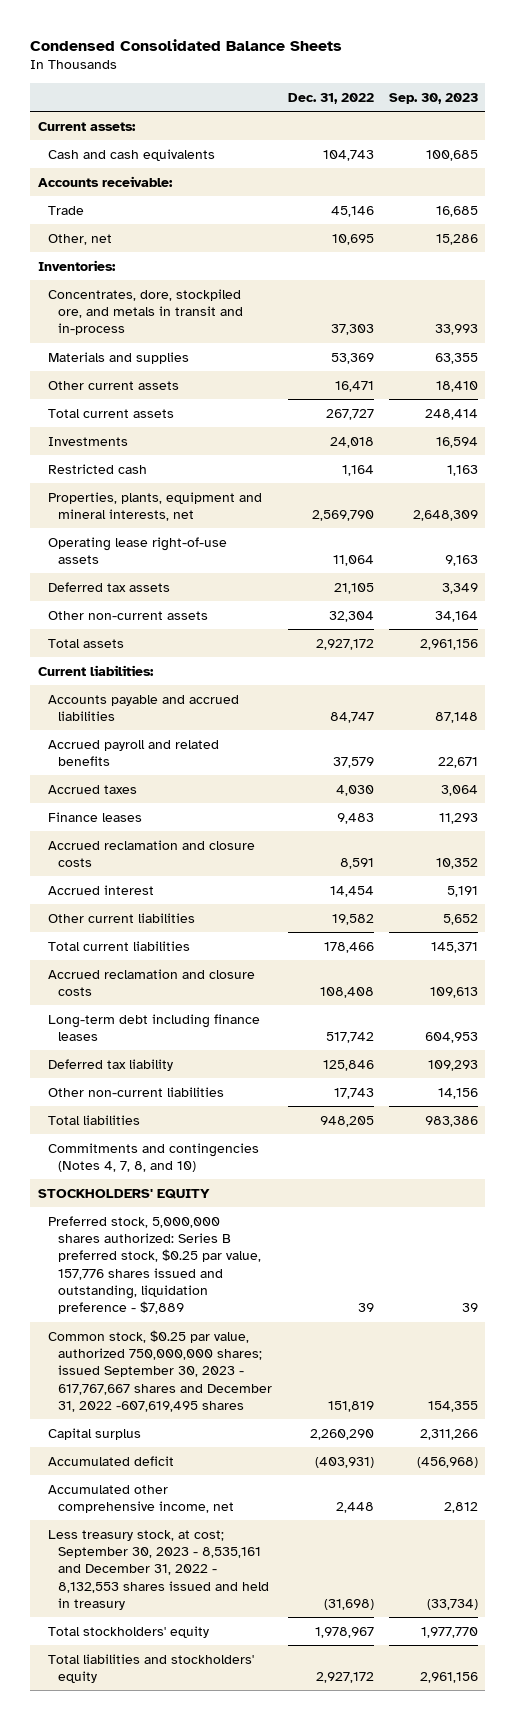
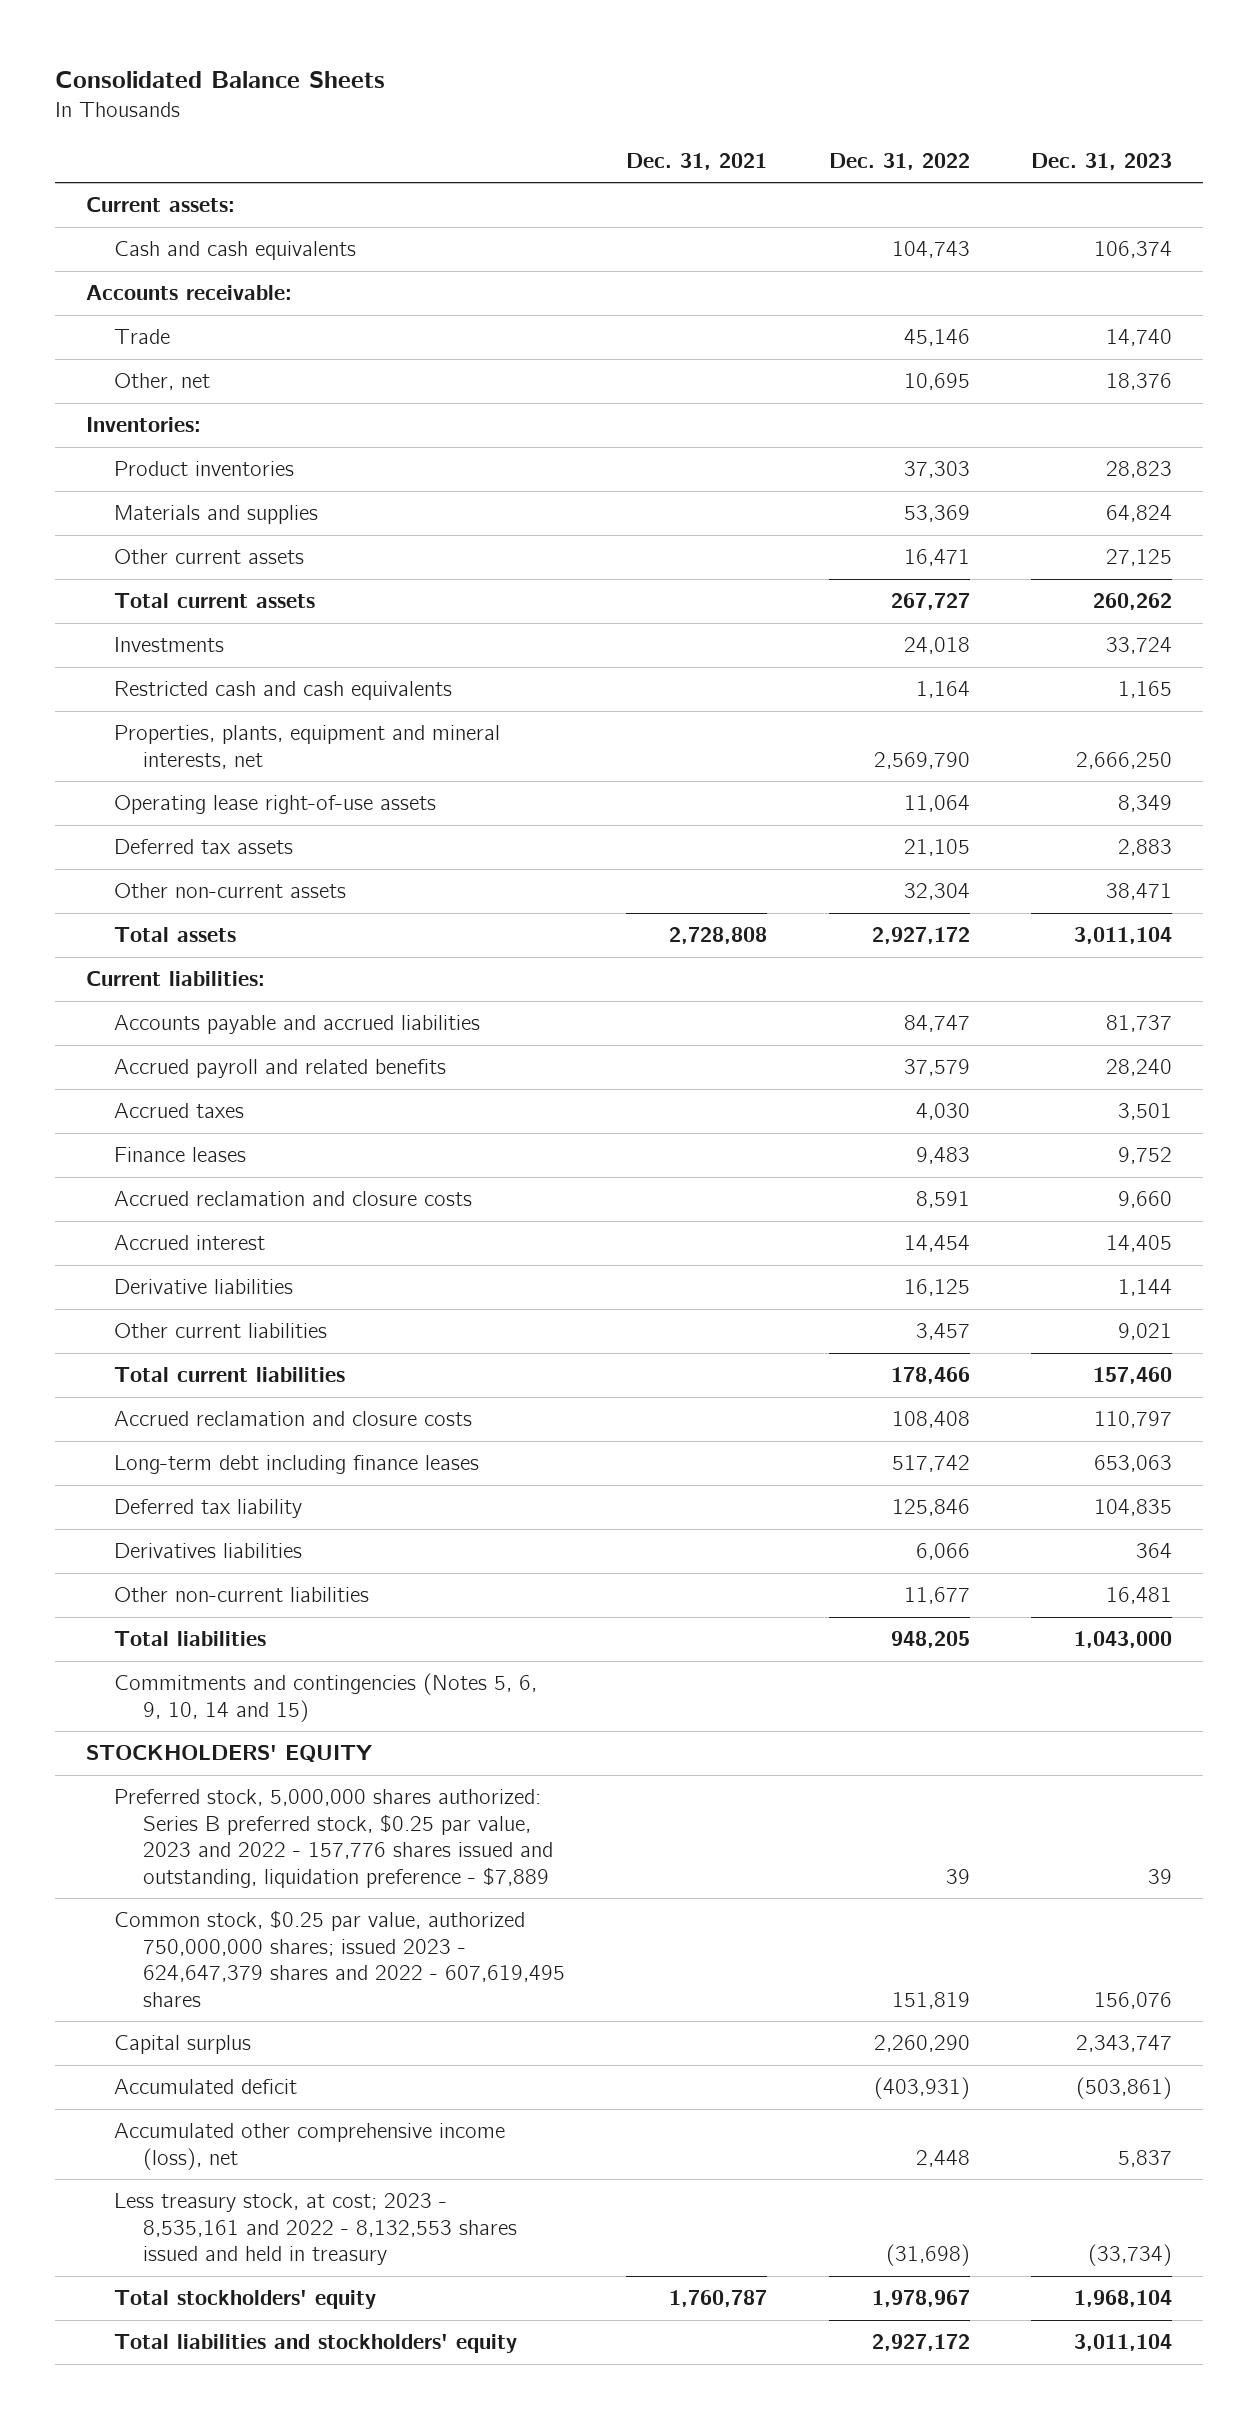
- Condensed Consolidated Balance Sheets
+ Consolidated Balance Sheets
- | Dec. 31, 2022 | Sep. 30, 2023
+ | Dec. 31, 2021 | Dec. 31, 2022 | Dec. 31, 2023
- Concentrates, dore, stockpiled ore, and metals in transit and in-process | 37,303 | 33,993
+ Product inventories | | 37,303 | 28,823
- Restricted cash | 1,164 | 1,163
+ Restricted cash and cash equivalents | | 1,164 | 1,165
- Other current liabilities | 19,582 | 5,652
+ Derivative liabilities | | 16,125 | 1,144
+ Other current liabilities | | 3,457 | 9,021
- Other non-current liabilities | 17,743 | 14,156
+ Derivatives liabilities | | 6,066 | 364
+ Other non-current liabilities | | 11,677 | 16,481
- Commitments and contingencies (Notes 4, 7, 8, and 10)
+ Commitments and contingencies (Notes 5, 6, 9, 10, 14 and 15)
- Preferred stock, 5,000,000 shares authorized: Series B preferred stock, $0.25 par value, 157,776 shares issued and outstanding, liquidation preference - $7,889 | 39 | 39
- Common stock, $0.25 par value, authorized 750,000,000 shares; issued September 30, 2023 - 617,767,667 shares and December 31, 2022 -607,619,495 shares | 151,819 | 154,355
+ Preferred stock, 5,000,000 shares authorized: Series B preferred stock, $0.25 par value, 2023 and 2022 - 157,776 shares issued and outstanding, liquidation preference - $7,889 | | 39 | 39
+ Common stock, $0.25 par value, authorized 750,000,000 shares; issued 2023 - 624,647,379 shares and 2022 - 607,619,495 shares | | 151,819 | 156,076
- Accumulated other comprehensive income, net | 2,448 | 2,812
- Less treasury stock, at cost; September 30, 2023 - 8,535,161 and December 31, 2022 - 8,132,553 shares issued and held in treasury | (31,698) | (33,734)
+ Accumulated other comprehensive income (loss), net | | 2,448 | 5,837
+ Less treasury stock, at cost; 2023 - 8,535,161 and 2022 - 8,132,553 shares issued and held in treasury | | (31,698) | (33,734)

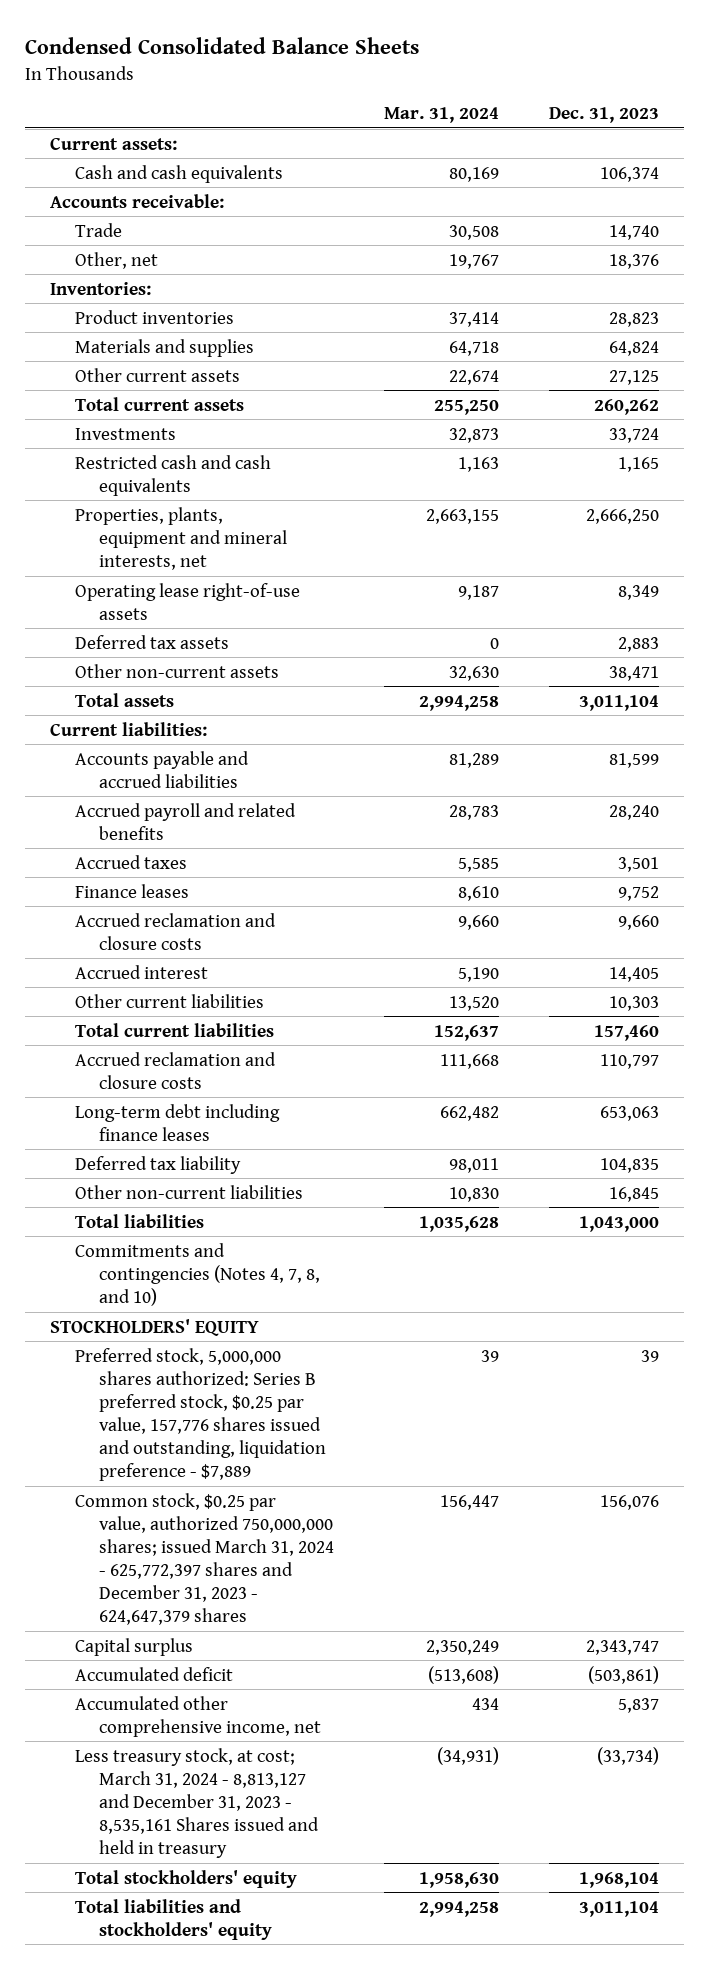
- Consolidated Balance Sheets
+ Condensed Consolidated Balance Sheets
- | Dec. 31, 2021 | Dec. 31, 2022 | Dec. 31, 2023
+ | Mar. 31, 2024 | Dec. 31, 2023
- Accounts payable and accrued liabilities | | 84,747 | 81,737
+ Accounts payable and accrued liabilities | 81,289 | 81,599
- Derivative liabilities | | 16,125 | 1,144
- Other current liabilities | | 3,457 | 9,021
+ Other current liabilities | 13,520 | 10,303
- Derivatives liabilities | | 6,066 | 364
- Other non-current liabilities | | 11,677 | 16,481
+ Other non-current liabilities | 10,830 | 16,845
- Commitments and contingencies (Notes 5, 6, 9, 10, 14 and 15)
+ Commitments and contingencies (Notes 4, 7, 8, and 10)
- Preferred stock, 5,000,000 shares authorized: Series B preferred stock, $0.25 par value, 2023 and 2022 - 157,776 shares issued and outstanding, liquidation preference - $7,889 | | 39 | 39
- Common stock, $0.25 par value, authorized 750,000,000 shares; issued 2023 - 624,647,379 shares and 2022 - 607,619,495 shares | | 151,819 | 156,076
+ Preferred stock, 5,000,000 shares authorized: Series B preferred stock, $0.25 par value, 157,776 shares issued and outstanding, liquidation preference - $7,889 | 39 | 39
+ Common stock, $0.25 par value, authorized 750,000,000 shares; issued March 31, 2024 - 625,772,397 shares and December 31, 2023 - 624,647,379 shares | 156,447 | 156,076
- Accumulated other comprehensive income (loss), net | | 2,448 | 5,837
- Less treasury stock, at cost; 2023 - 8,535,161 and 2022 - 8,132,553 shares issued and held in treasury | | (31,698) | (33,734)
+ Accumulated other comprehensive income, net | 434 | 5,837
+ Less treasury stock, at cost; March 31, 2024 - 8,813,127 and December 31, 2023 - 8,535,161 Shares issued and held in treasury | (34,931) | (33,734)

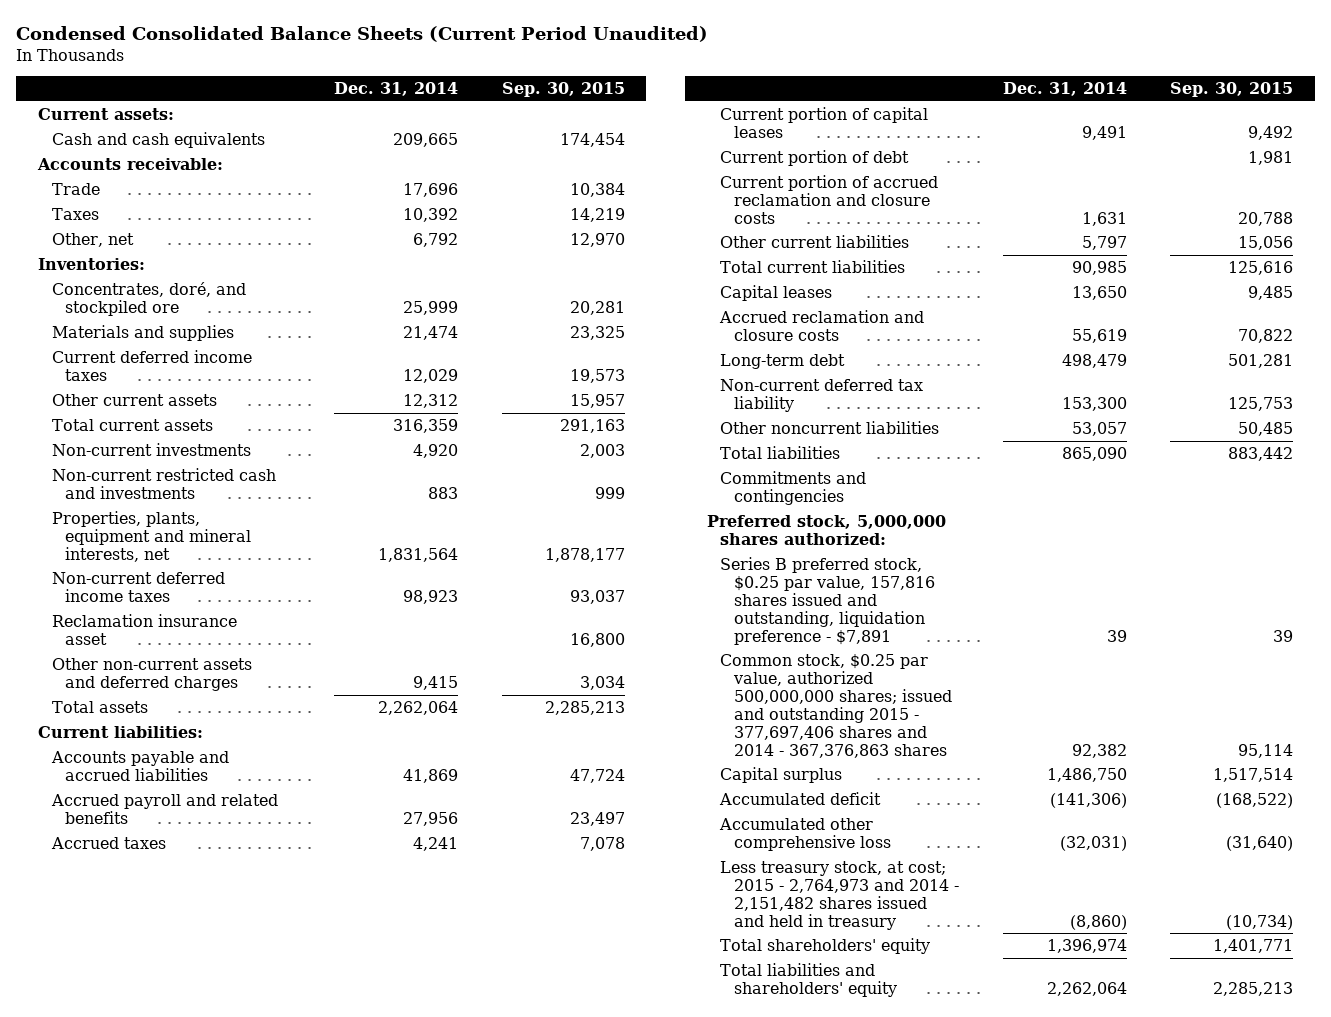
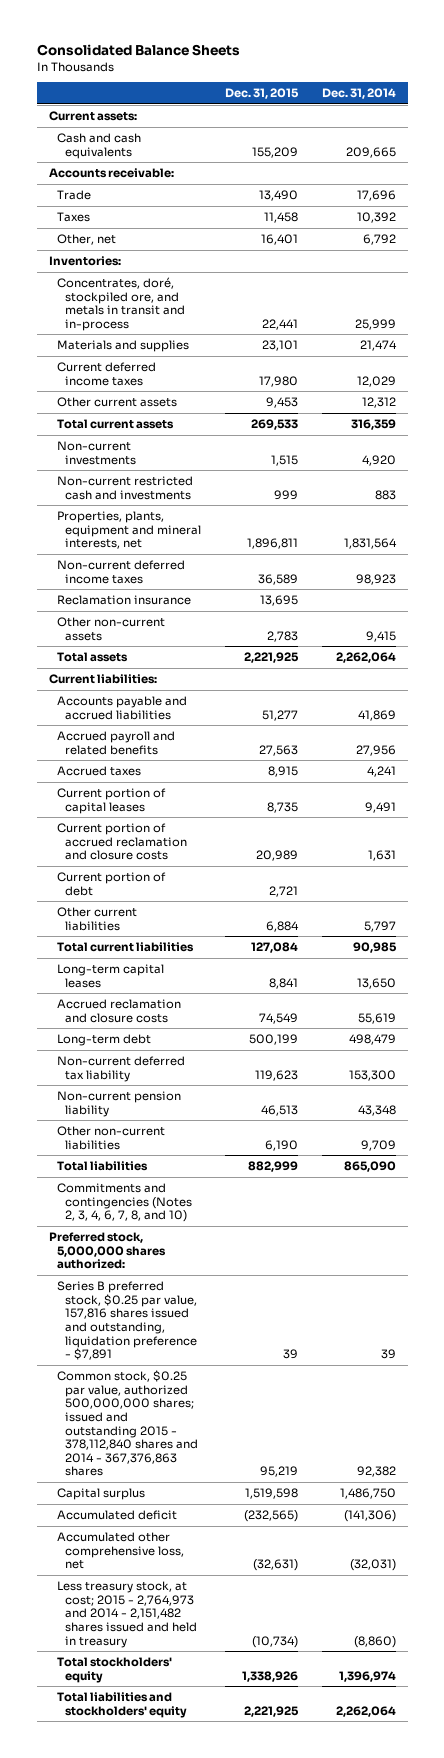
- Condensed Consolidated Balance Sheets (Current Period Unaudited)
+ Consolidated Balance Sheets
- | Dec. 31, 2014 | Sep. 30, 2015
+ | Dec. 31, 2015 | Dec. 31, 2014
- Concentrates, doré, and stockpiled ore | 25,999 | 20,281
+ Concentrates, doré, stockpiled ore, and metals in transit and in-process | 22,441 | 25,999
- Reclamation insurance asset | | 16,800
- Other non-current assets and deferred charges | 9,415 | 3,034
+ Reclamation insurance | 13,695 |
+ Other non-current assets | 2,783 | 9,415
moved down: Current portion of debt | 2,721 |
- Capital leases | 13,650 | 9,485
+ Long-term capital leases | 8,841 | 13,650
- Other noncurrent liabilities | 53,057 | 50,485
+ Non-current pension liability | 46,513 | 43,348
+ Other non-current liabilities | 6,190 | 9,709
- Commitments and contingencies
+ Commitments and contingencies (Notes 2, 3, 4, 6, 7, 8, and 10)
- Common stock, $0.25 par value, authorized 500,000,000 shares; issued and outstanding 2015 - 377,697,406 shares and 2014 - 367,376,863 shares | 92,382 | 95,114
+ Common stock, $0.25 par value, authorized 500,000,000 shares; issued and outstanding 2015 - 378,112,840 shares and 2014 - 367,376,863 shares | 95,219 | 92,382
- Accumulated other comprehensive loss | (32,031) | (31,640)
+ Accumulated other comprehensive loss, net | (32,631) | (32,031)
- Total shareholders' equity | 1,396,974 | 1,401,771
- Total liabilities and shareholders' equity | 2,262,064 | 2,285,213
+ Total stockholders' equity | 1,338,926 | 1,396,974
+ Total liabilities and stockholders' equity | 2,221,925 | 2,262,064

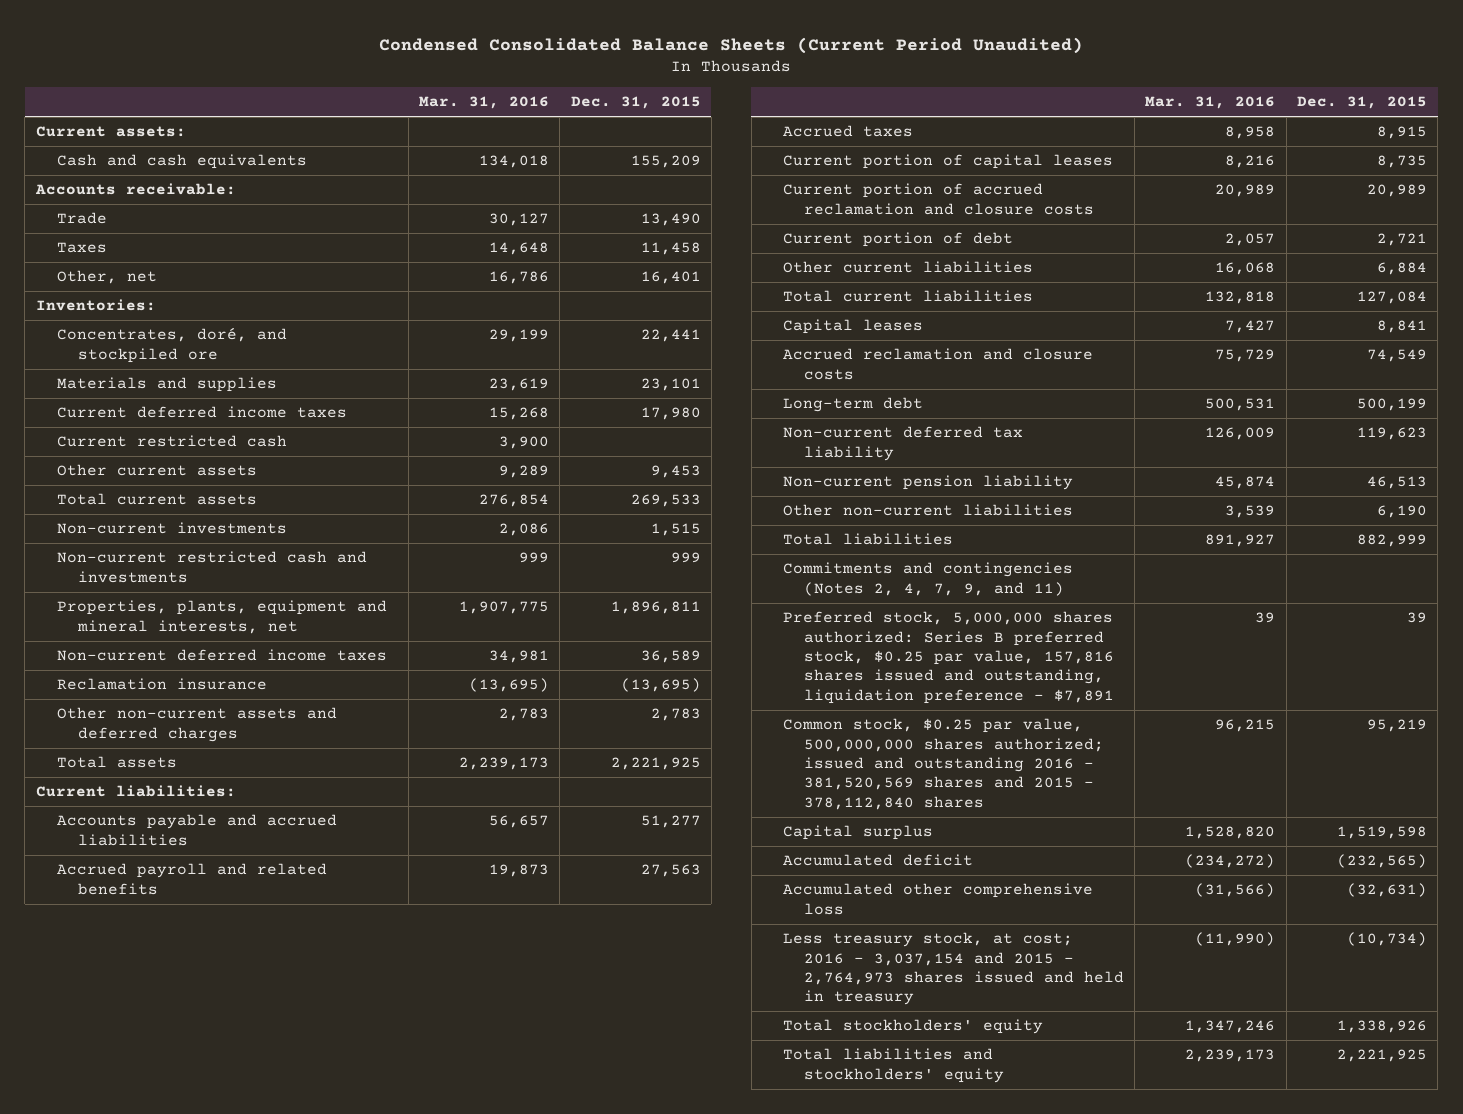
- Consolidated Balance Sheets
+ Condensed Consolidated Balance Sheets (Current Period Unaudited)
- | Dec. 31, 2015 | Dec. 31, 2014
+ | Mar. 31, 2016 | Dec. 31, 2015
- Concentrates, doré, stockpiled ore, and metals in transit and in-process | 22,441 | 25,999
+ Concentrates, doré, and stockpiled ore | 29,199 | 22,441
+ Current restricted cash | 3,900 |
- Reclamation insurance | 13,695 |
- Other non-current assets | 2,783 | 9,415
+ Reclamation insurance | (13,695) | (13,695)
+ Other non-current assets and deferred charges | 2,783 | 2,783
- Long-term capital leases | 8,841 | 13,650
+ Capital leases | 7,427 | 8,841
- Commitments and contingencies (Notes 2, 3, 4, 6, 7, 8, and 10)
- Preferred stock, 5,000,000 shares authorized:
- Series B preferred stock, $0.25 par value, 157,816 shares issued and outstanding, liquidation preference - $7,891 | 39 | 39
- Common stock, $0.25 par value, authorized 500,000,000 shares; issued and outstanding 2015 - 378,112,840 shares and 2014 - 367,376,863 shares | 95,219 | 92,382
+ Commitments and contingencies (Notes 2, 4, 7, 9, and 11)
+ Preferred stock, 5,000,000 shares authorized: Series B preferred stock, $0.25 par value, 157,816 shares issued and outstanding, liquidation preference - $7,891 | 39 | 39
+ Common stock, $0.25 par value, 500,000,000 shares authorized; issued and outstanding 2016 - 381,520,569 shares and 2015 - 378,112,840 shares | 96,215 | 95,219
- Accumulated other comprehensive loss, net | (32,631) | (32,031)
- Less treasury stock, at cost; 2015 - 2,764,973 and 2014 - 2,151,482 shares issued and held in treasury | (10,734) | (8,860)
+ Accumulated other comprehensive loss | (31,566) | (32,631)
+ Less treasury stock, at cost; 2016 - 3,037,154 and 2015 - 2,764,973 shares issued and held in treasury | (11,990) | (10,734)

